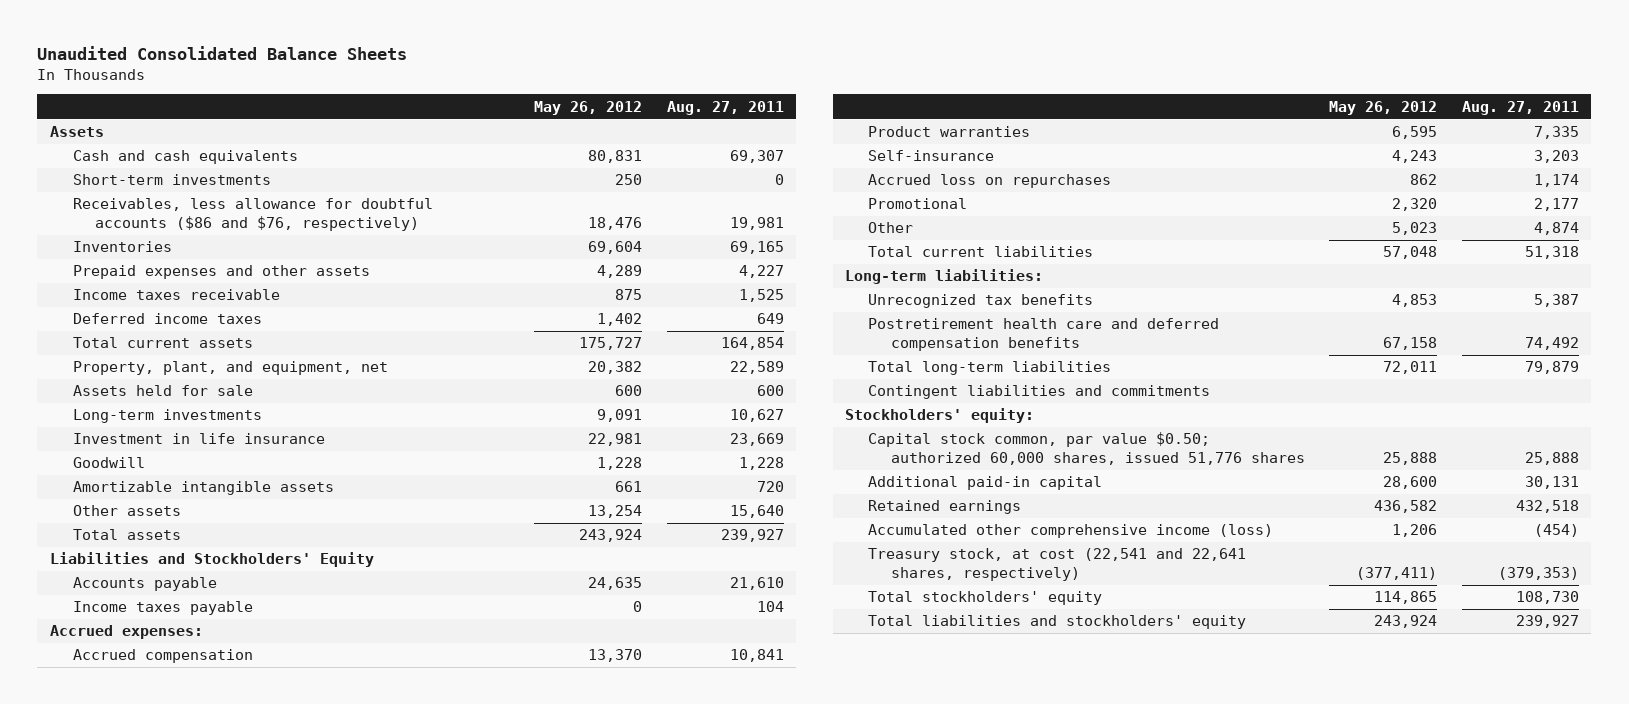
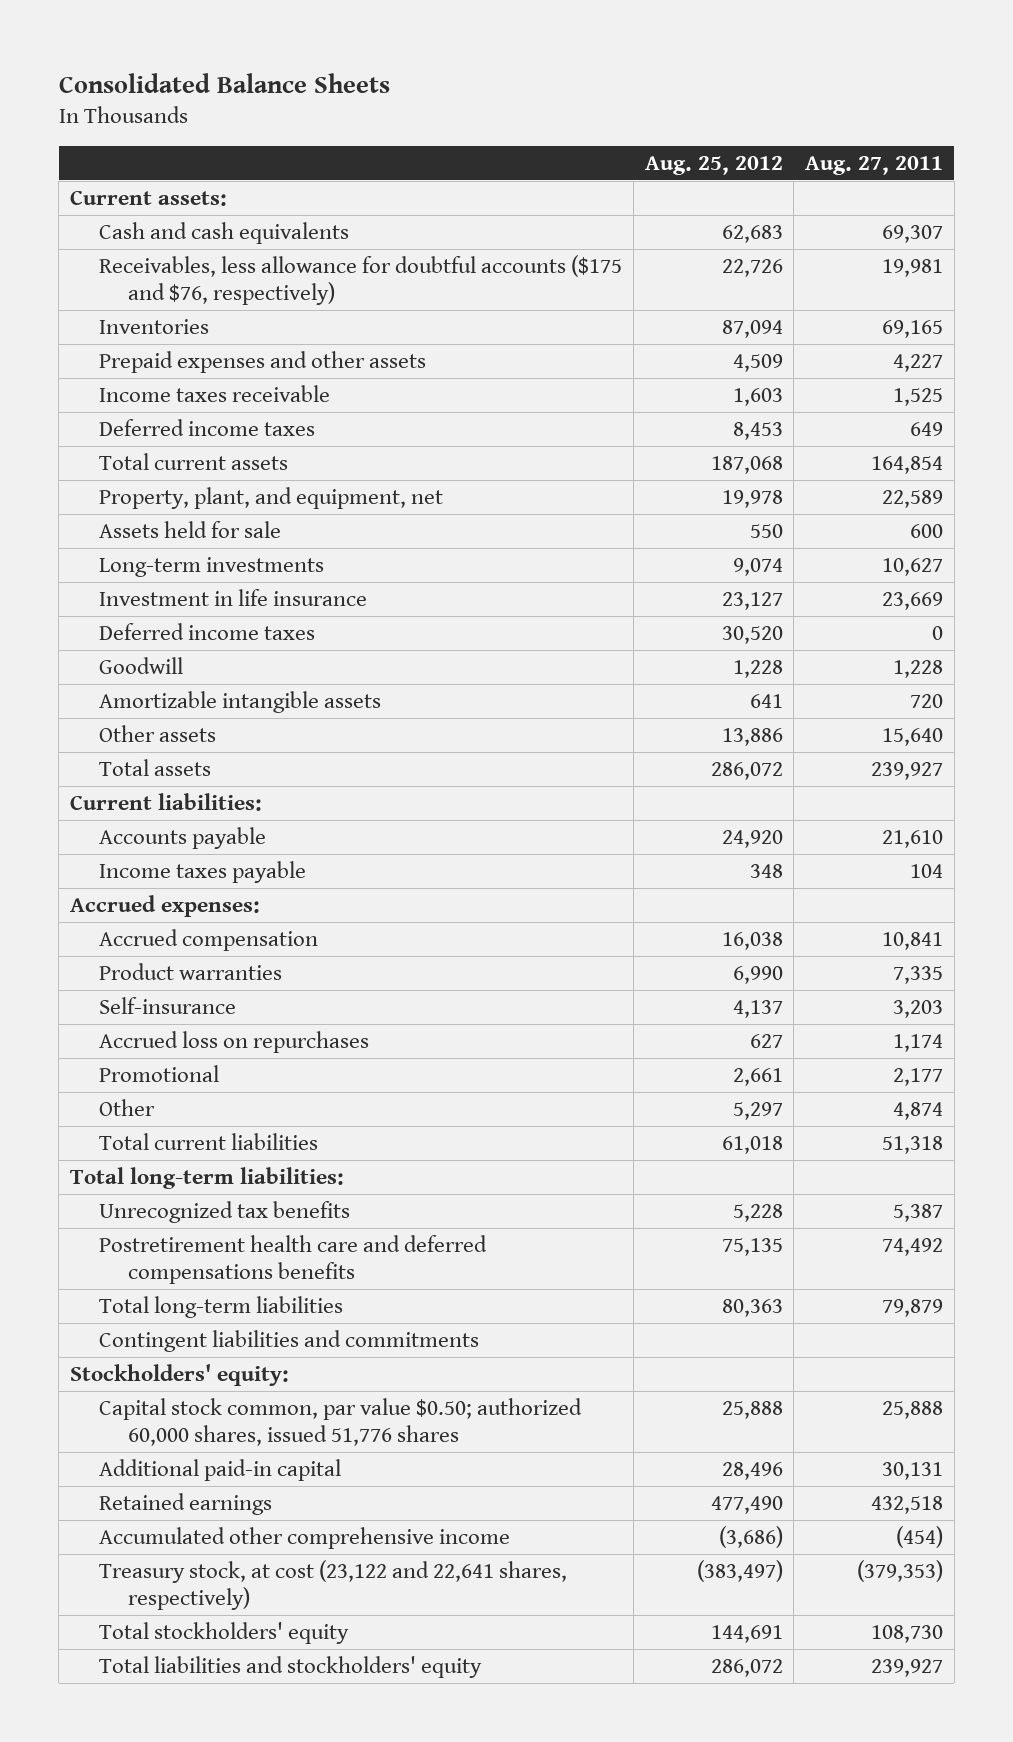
- Unaudited Consolidated Balance Sheets
+ Consolidated Balance Sheets
- | May 26, 2012 | Aug. 27, 2011
+ | Aug. 25, 2012 | Aug. 27, 2011
- Assets
+ Current assets:
- Short-term investments | 250 | 0
- Receivables, less allowance for doubtful accounts ($86 and $76, respectively) | 18,476 | 19,981
+ Receivables, less allowance for doubtful accounts ($175 and $76, respectively) | 22,726 | 19,981
+ Deferred income taxes | 30,520 | 0
- Liabilities and Stockholders' Equity
+ Current liabilities:
- Long-term liabilities:
+ Total long-term liabilities:
- Postretirement health care and deferred compensation benefits | 67,158 | 74,492
+ Postretirement health care and deferred compensations benefits | 75,135 | 74,492
- Accumulated other comprehensive income (loss) | 1,206 | (454)
- Treasury stock, at cost (22,541 and 22,641 shares, respectively) | (377,411) | (379,353)
+ Accumulated other comprehensive income | (3,686) | (454)
+ Treasury stock, at cost (23,122 and 22,641 shares, respectively) | (383,497) | (379,353)

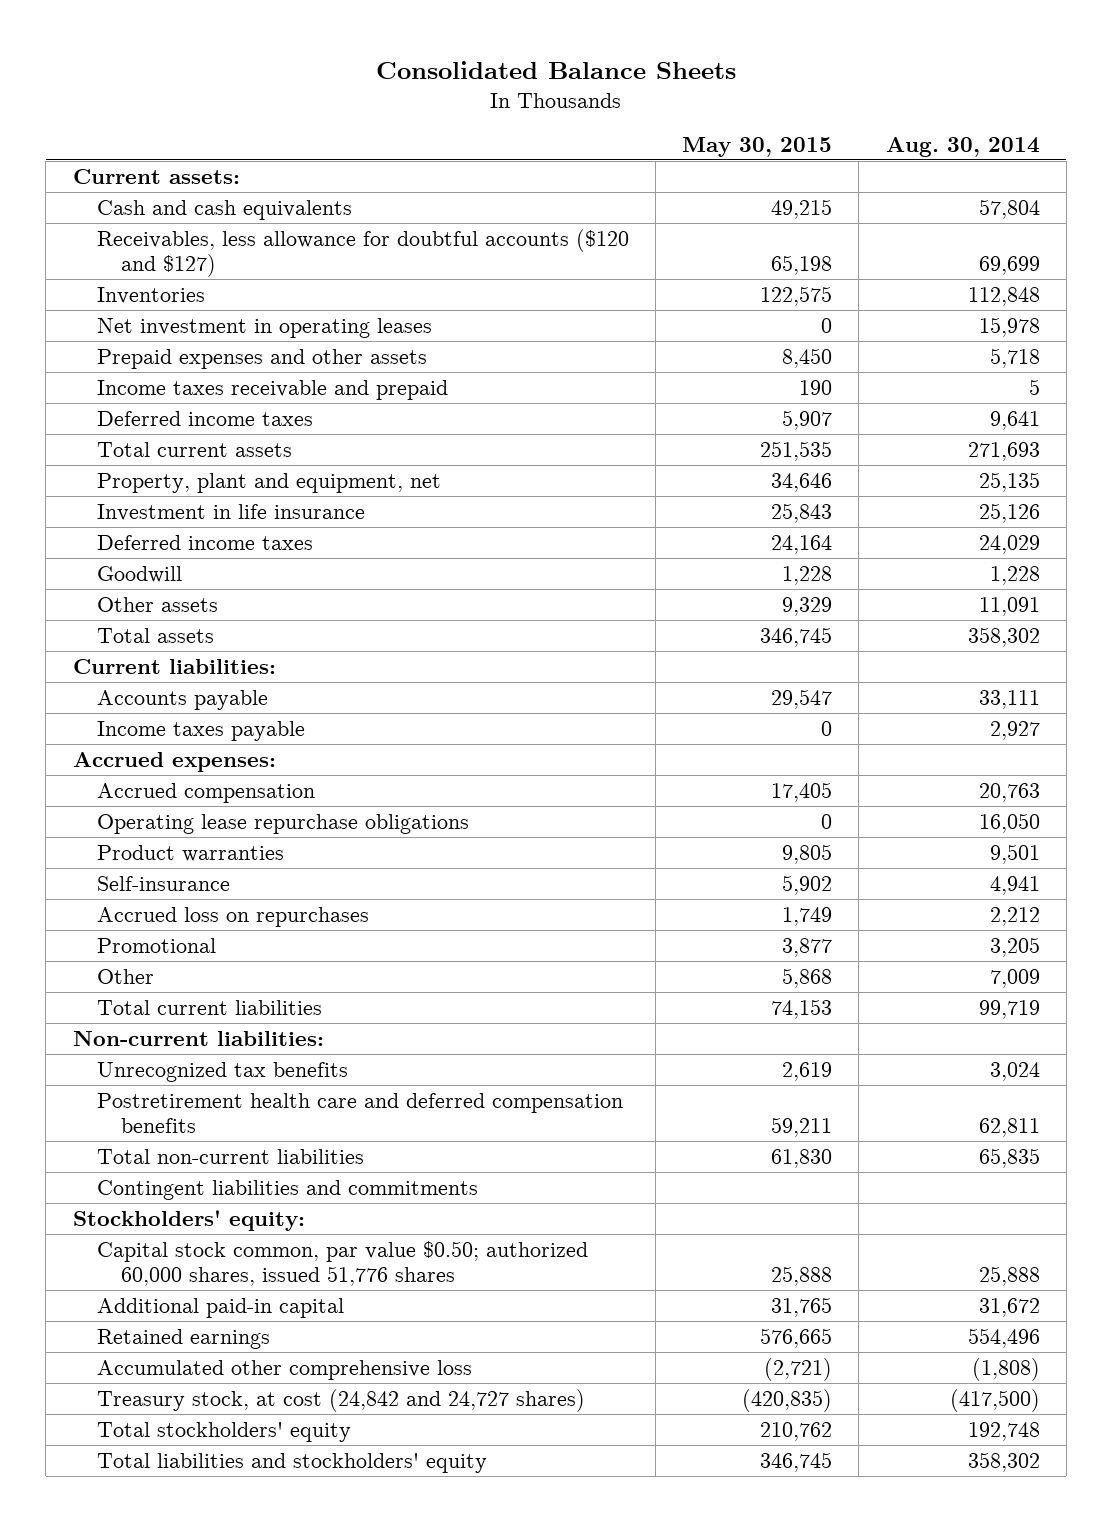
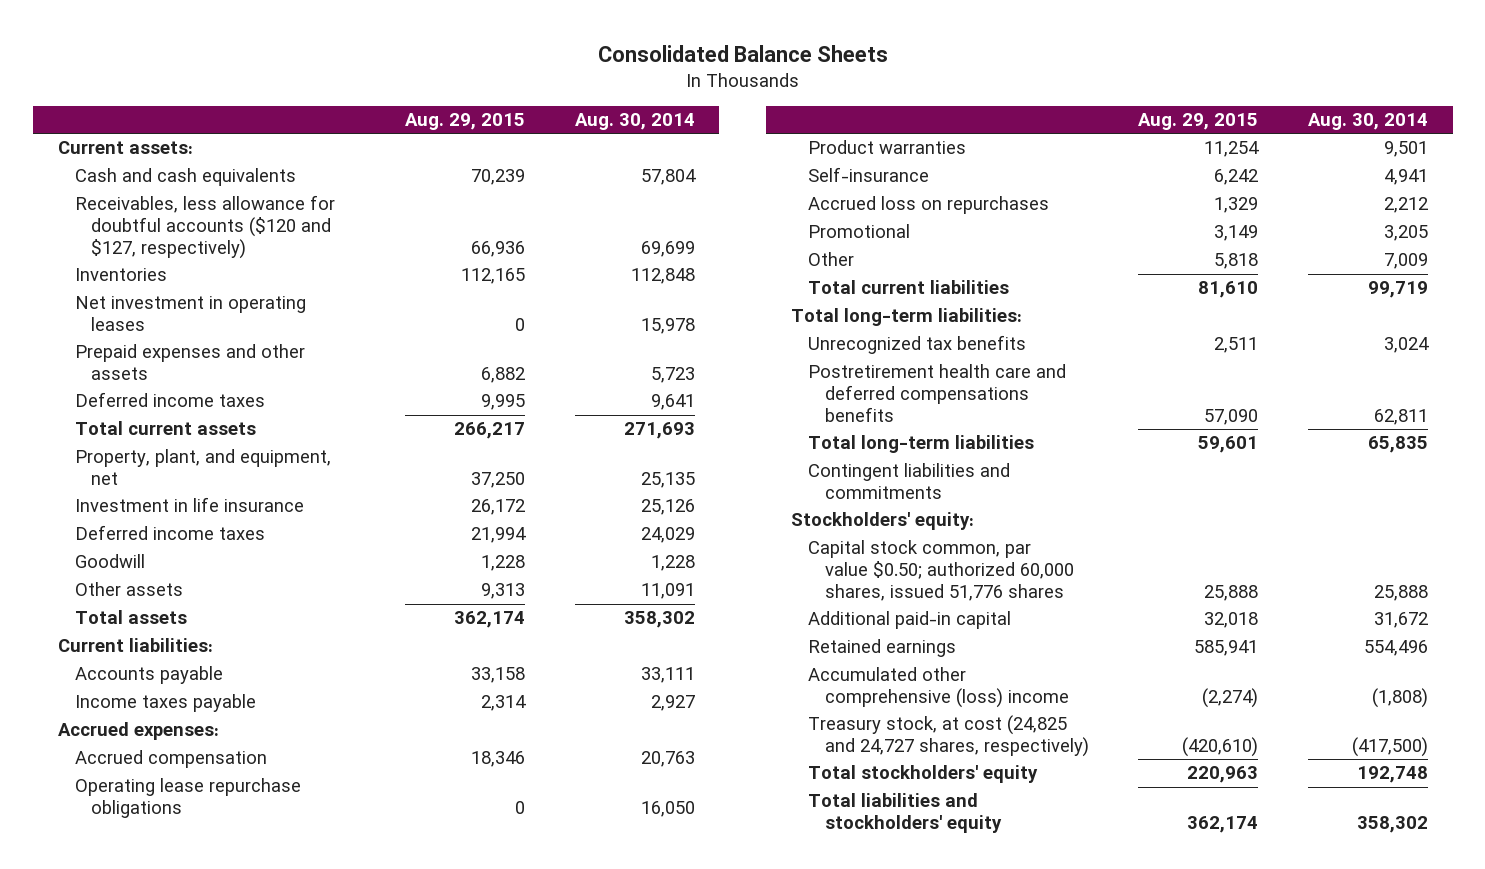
- | May 30, 2015 | Aug. 30, 2014
+ | Aug. 29, 2015 | Aug. 30, 2014
- Receivables, less allowance for doubtful accounts ($120 and $127) | 65,198 | 69,699
+ Receivables, less allowance for doubtful accounts ($120 and $127, respectively) | 66,936 | 69,699
- Prepaid expenses and other assets | 8,450 | 5,718
- Income taxes receivable and prepaid | 190 | 5
+ Prepaid expenses and other assets | 6,882 | 5,723
- Property, plant and equipment, net | 34,646 | 25,135
+ Property, plant, and equipment, net | 37,250 | 25,135
- Non-current liabilities:
+ Total long-term liabilities:
- Postretirement health care and deferred compensation benefits | 59,211 | 62,811
- Total non-current liabilities | 61,830 | 65,835
+ Postretirement health care and deferred compensations benefits | 57,090 | 62,811
+ Total long-term liabilities | 59,601 | 65,835
- Accumulated other comprehensive loss | (2,721) | (1,808)
- Treasury stock, at cost (24,842 and 24,727 shares) | (420,835) | (417,500)
+ Accumulated other comprehensive (loss) income | (2,274) | (1,808)
+ Treasury stock, at cost (24,825 and 24,727 shares, respectively) | (420,610) | (417,500)

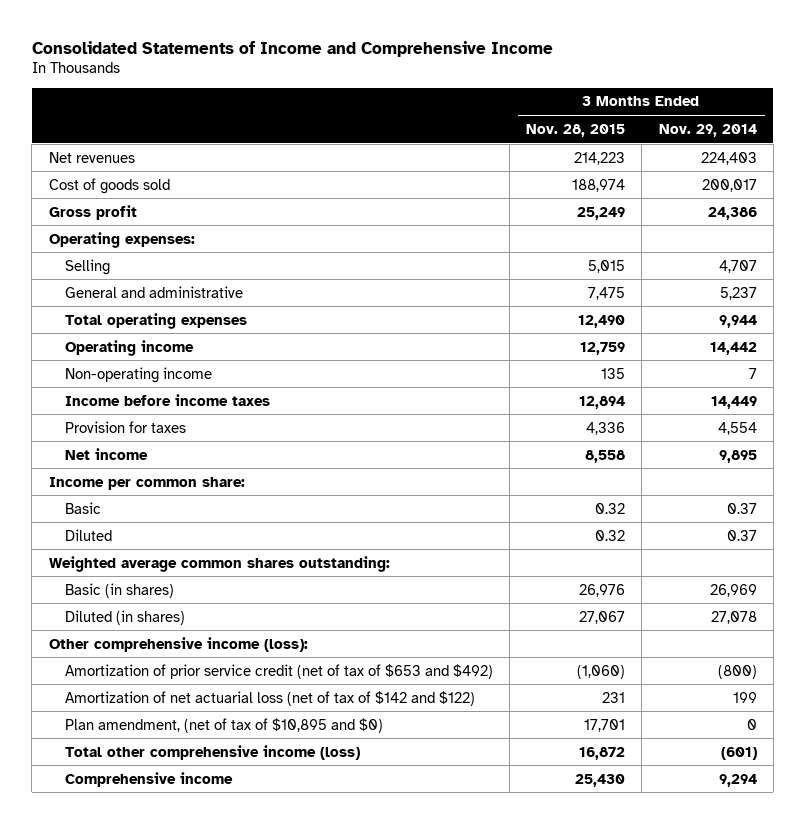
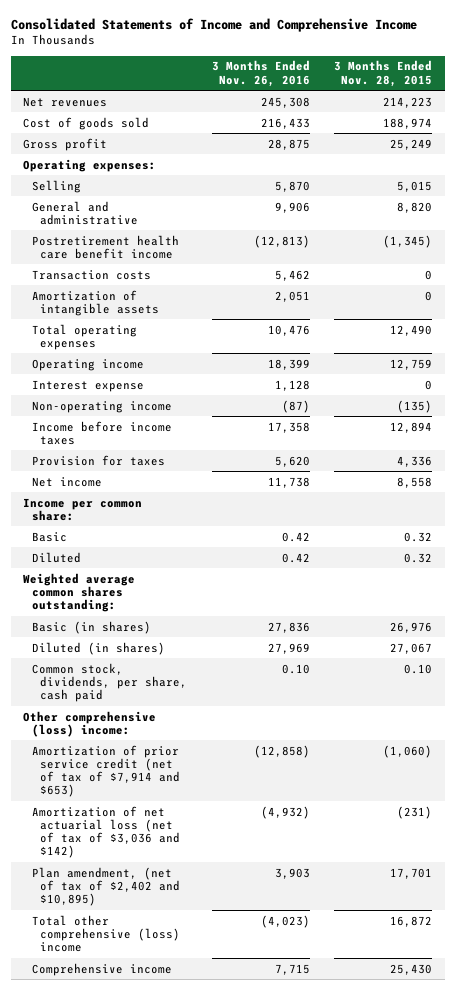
- | 3 Months Ended Nov. 28, 2015 | 3 Months Ended Nov. 29, 2014
+ | 3 Months Ended Nov. 26, 2016 | 3 Months Ended Nov. 28, 2015
- General and administrative | 7,475 | 5,237
+ General and administrative | 9,906 | 8,820
+ Postretirement health care benefit income | (12,813) | (1,345)
+ Transaction costs | 5,462 | 0
+ Amortization of intangible assets | 2,051 | 0
- Non-operating income | 135 | 7
+ Interest expense | 1,128 | 0
+ Non-operating income | (87) | (135)
- Other comprehensive income (loss):
- Amortization of prior service credit (net of tax of $653 and $492) | (1,060) | (800)
- Amortization of net actuarial loss (net of tax of $142 and $122) | 231 | 199
- Plan amendment, (net of tax of $10,895 and $0) | 17,701 | 0
- Total other comprehensive income (loss) | 16,872 | (601)
+ Common stock, dividends, per share, cash paid | 0.10 | 0.10
+ Other comprehensive (loss) income:
+ Amortization of prior service credit (net of tax of $7,914 and $653) | (12,858) | (1,060)
+ Amortization of net actuarial loss (net of tax of $3,036 and $142) | (4,932) | (231)
+ Plan amendment, (net of tax of $2,402 and $10,895) | 3,903 | 17,701
+ Total other comprehensive (loss) income | (4,023) | 16,872

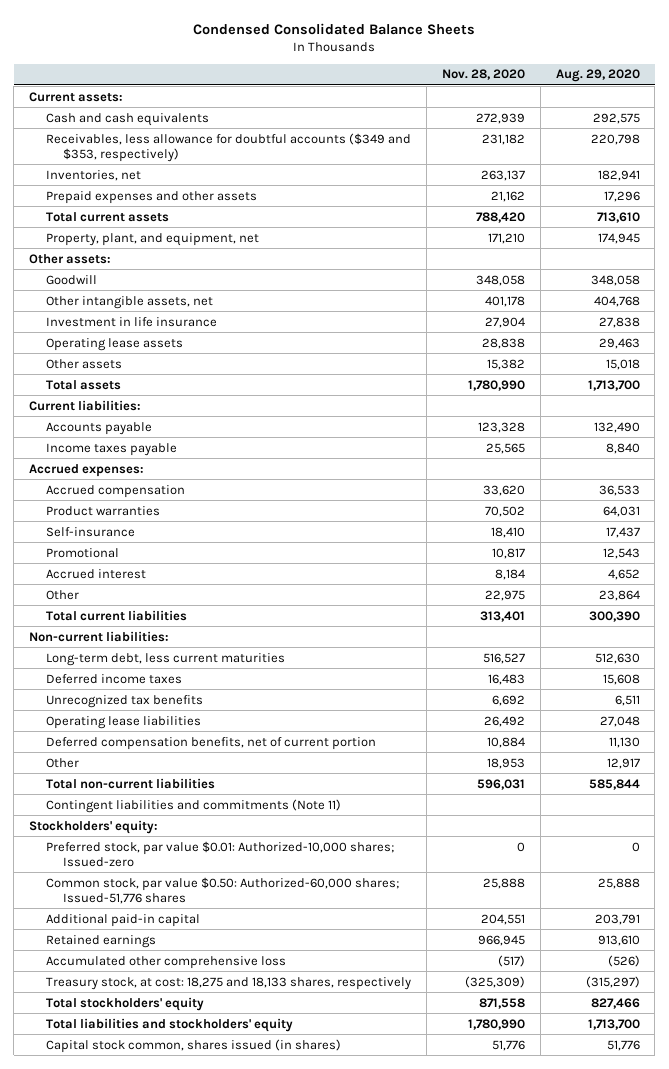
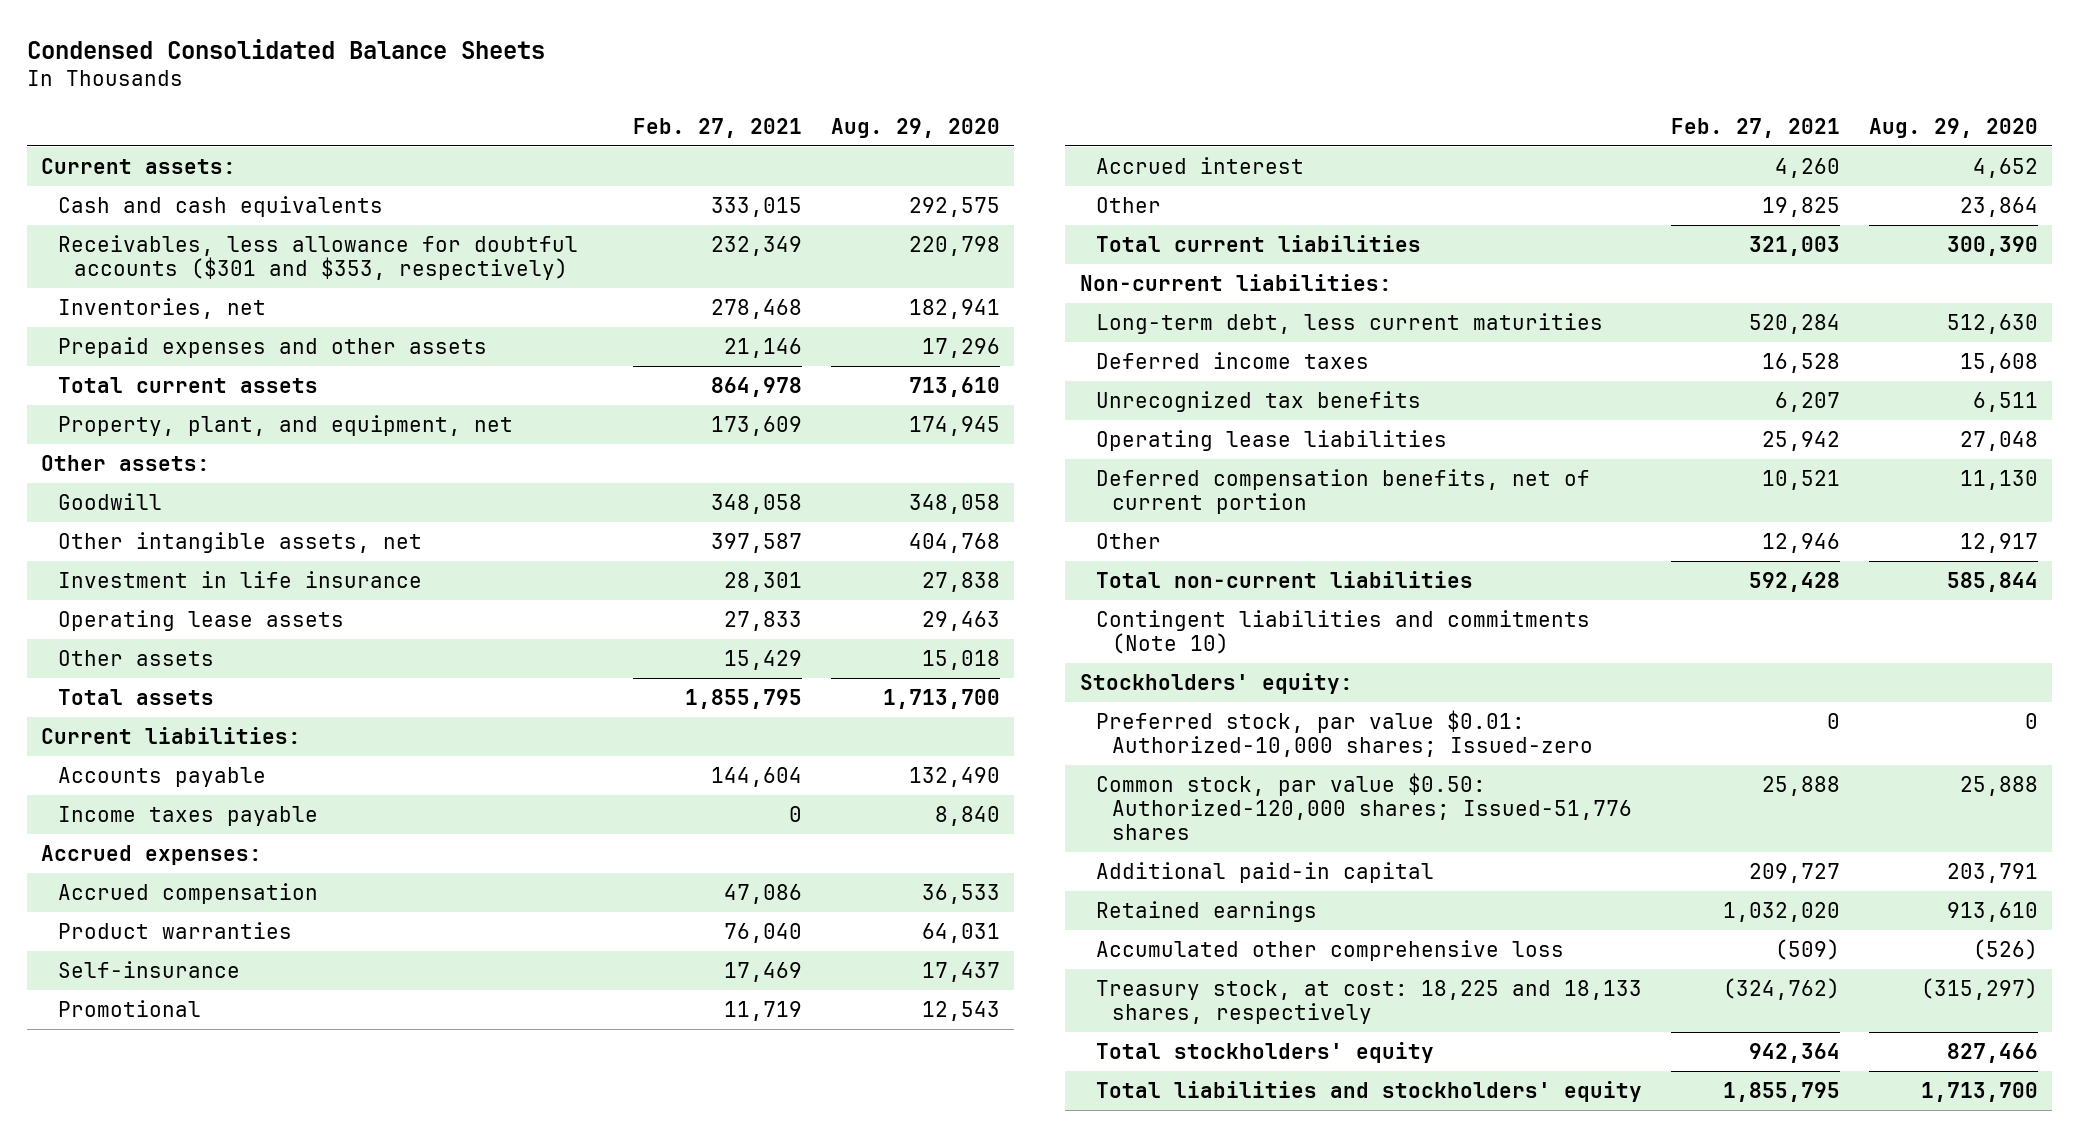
- | Nov. 28, 2020 | Aug. 29, 2020
+ | Feb. 27, 2021 | Aug. 29, 2020
- Receivables, less allowance for doubtful accounts ($349 and $353, respectively) | 231,182 | 220,798
+ Receivables, less allowance for doubtful accounts ($301 and $353, respectively) | 232,349 | 220,798
- Contingent liabilities and commitments (Note 11)
+ Contingent liabilities and commitments (Note 10)
- Common stock, par value $0.50: Authorized-60,000 shares; Issued-51,776 shares | 25,888 | 25,888
+ Common stock, par value $0.50: Authorized-120,000 shares; Issued-51,776 shares | 25,888 | 25,888
- Treasury stock, at cost: 18,275 and 18,133 shares, respectively | (325,309) | (315,297)
+ Treasury stock, at cost: 18,225 and 18,133 shares, respectively | (324,762) | (315,297)
- Capital stock common, shares issued (in shares) | 51,776 | 51,776

